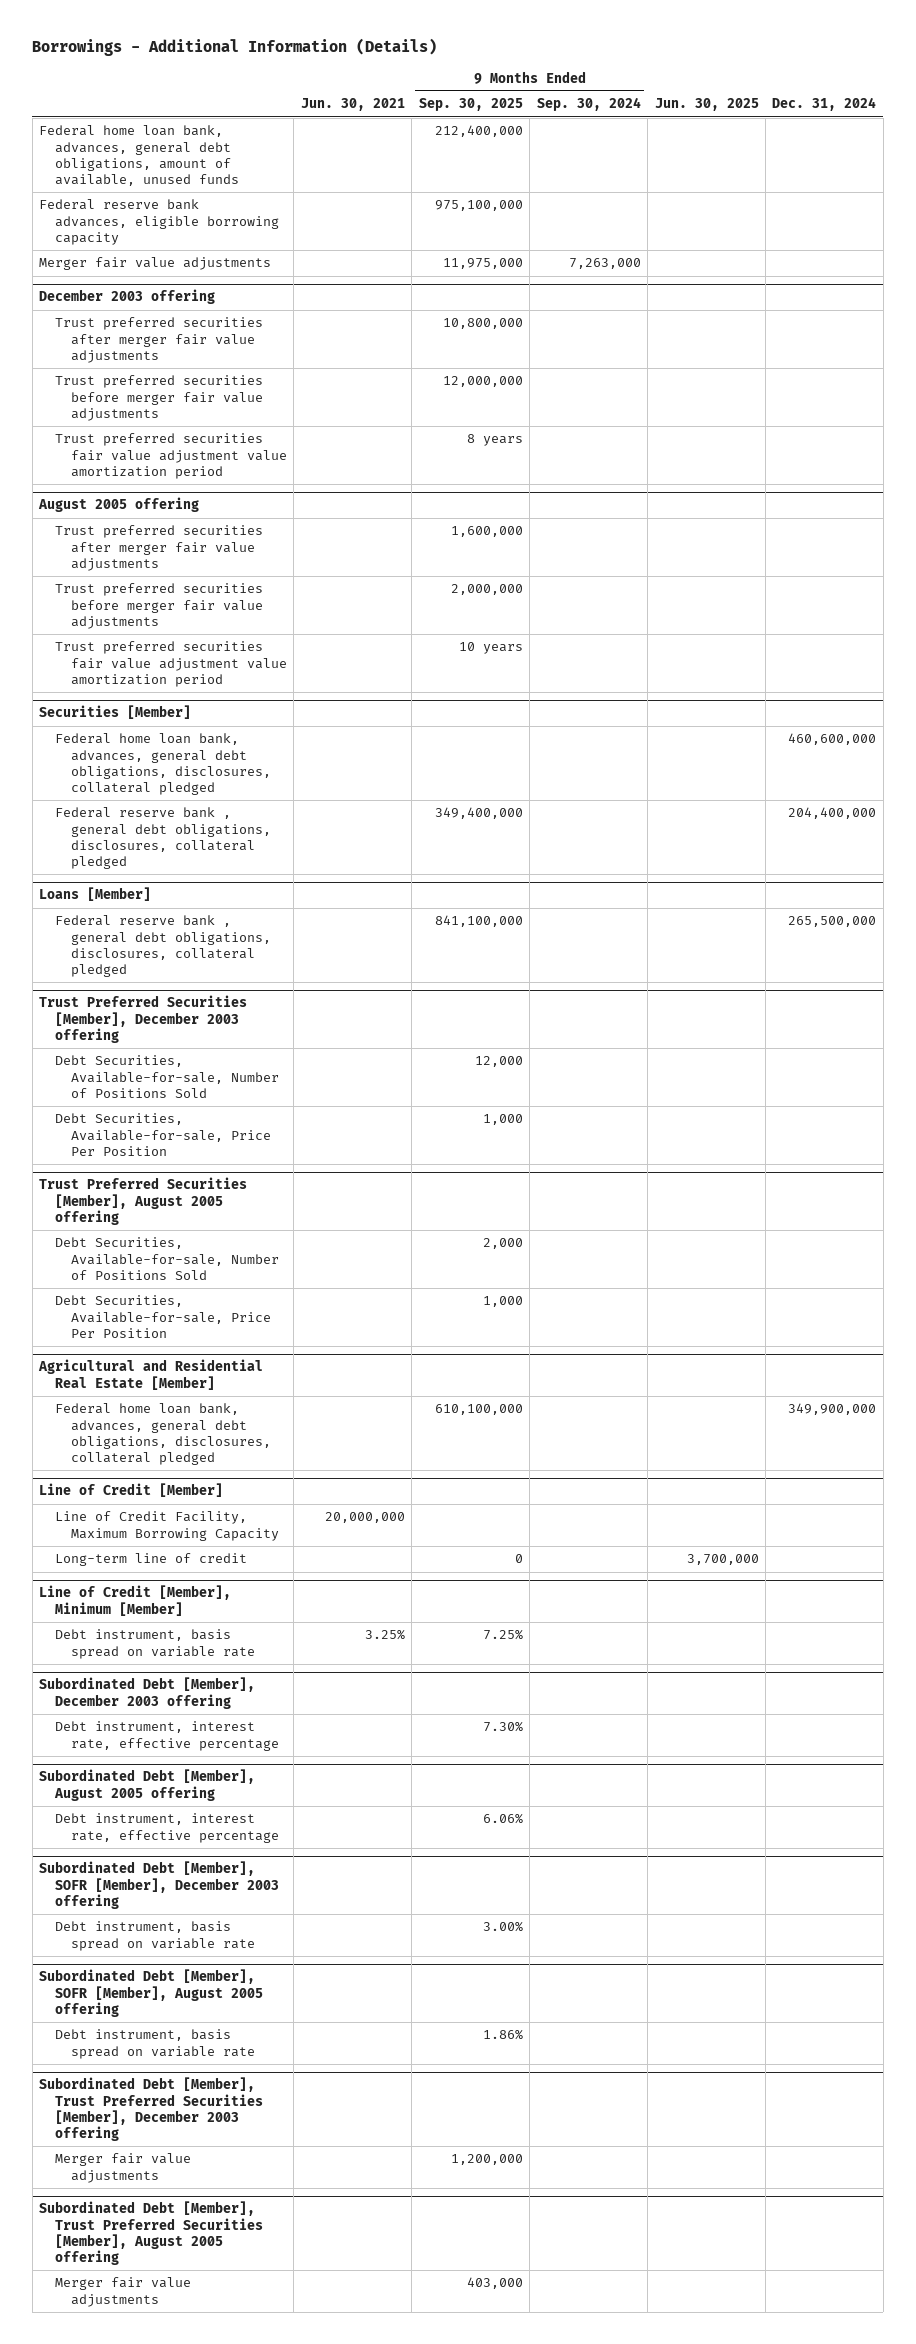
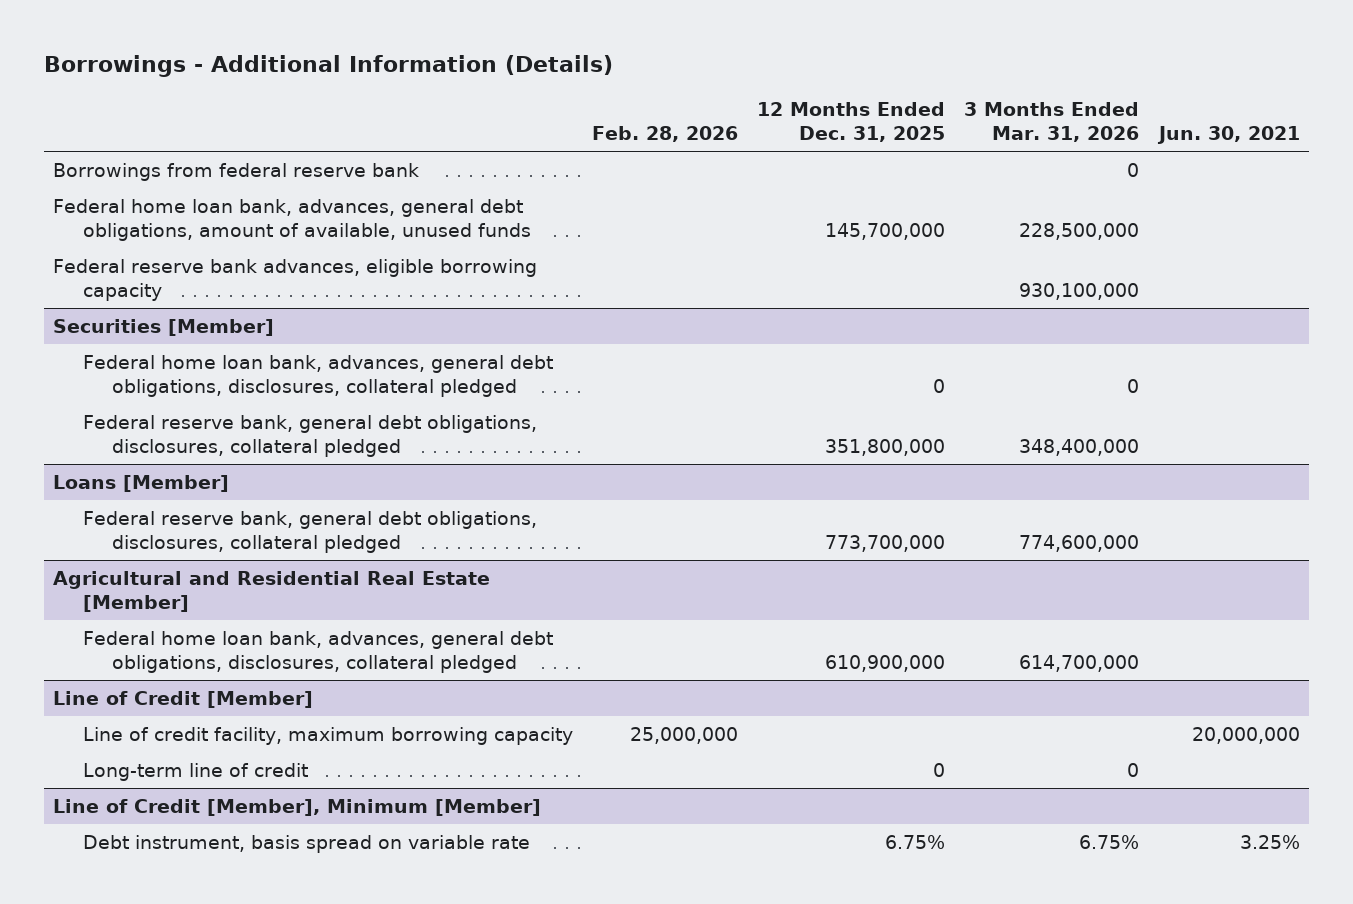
- | Jun. 30, 2021 | 9 Months Ended Sep. 30, 2025 | 9 Months Ended Sep. 30, 2024 | Jun. 30, 2025 | Dec. 31, 2024
+ | Feb. 28, 2026 | 12 Months Ended Dec. 31, 2025 | 3 Months Ended Mar. 31, 2026 | Jun. 30, 2021
+ Borrowings from federal reserve bank | | | 0 |
- Merger fair value adjustments | | 11,975,000 | 7,263,000 | |
- December 2003 offering
- Trust preferred securities after merger fair value adjustments | | 10,800,000 | | |
- Trust preferred securities before merger fair value adjustments | | 12,000,000 | | |
- Trust preferred securities fair value adjustment value amortization period | | 8 years | | |
- August 2005 offering
- Trust preferred securities after merger fair value adjustments | | 1,600,000 | | |
- Trust preferred securities before merger fair value adjustments | | 2,000,000 | | |
- Trust preferred securities fair value adjustment value amortization period | | 10 years | | |
@ Securities [Member]
- Federal reserve bank , general debt obligations, disclosures, collateral pledged | | 349,400,000 | | | 204,400,000
+ Federal reserve bank, general debt obligations, disclosures, collateral pledged | | 351,800,000 | 348,400,000 |
@ Loans [Member]
- Federal reserve bank , general debt obligations, disclosures, collateral pledged | | 841,100,000 | | | 265,500,000
- Trust Preferred Securities [Member], December 2003 offering
- Debt Securities, Available-for-sale, Number of Positions Sold | | 12,000 | | |
- Debt Securities, Available-for-sale, Price Per Position | | 1,000 | | |
- Trust Preferred Securities [Member], August 2005 offering
- Debt Securities, Available-for-sale, Number of Positions Sold | | 2,000 | | |
- Debt Securities, Available-for-sale, Price Per Position | | 1,000 | | |
@ Loans [Member]
+ Federal reserve bank, general debt obligations, disclosures, collateral pledged | | 773,700,000 | 774,600,000 |
@ Line of Credit [Member]
- Line of Credit Facility, Maximum Borrowing Capacity | 20,000,000 | | | |
+ Line of credit facility, maximum borrowing capacity | 25,000,000 | | | 20,000,000
- Subordinated Debt [Member], December 2003 offering
- Debt instrument, interest rate, effective percentage | | 7.30% | | |
- Subordinated Debt [Member], August 2005 offering
- Debt instrument, interest rate, effective percentage | | 6.06% | | |
- Subordinated Debt [Member], SOFR [Member], December 2003 offering
- Debt instrument, basis spread on variable rate | | 3.00% | | |
- Subordinated Debt [Member], SOFR [Member], August 2005 offering
- Debt instrument, basis spread on variable rate | | 1.86% | | |
- Subordinated Debt [Member], Trust Preferred Securities [Member], December 2003 offering
- Merger fair value adjustments | | 1,200,000 | | |
- Subordinated Debt [Member], Trust Preferred Securities [Member], August 2005 offering
- Merger fair value adjustments | | 403,000 | | |

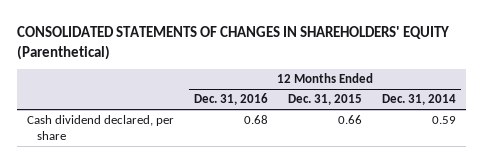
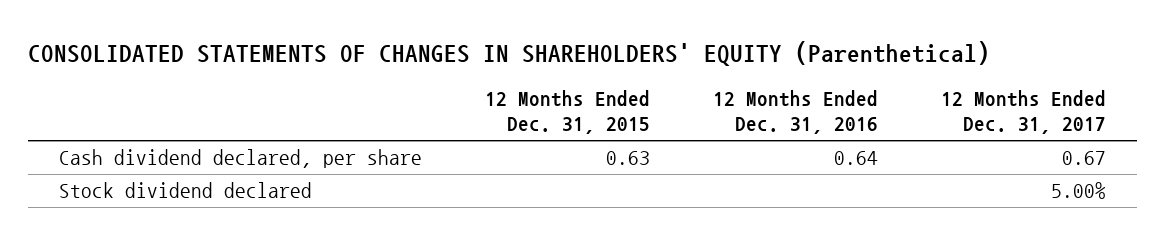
- | 12 Months Ended Dec. 31, 2016 | 12 Months Ended Dec. 31, 2015 | 12 Months Ended Dec. 31, 2014
+ | 12 Months Ended Dec. 31, 2015 | 12 Months Ended Dec. 31, 2016 | 12 Months Ended Dec. 31, 2017
- Cash dividend declared, per share | 0.68 | 0.66 | 0.59
+ Cash dividend declared, per share | 0.63 | 0.64 | 0.67
+ Stock dividend declared | | | 5.00%

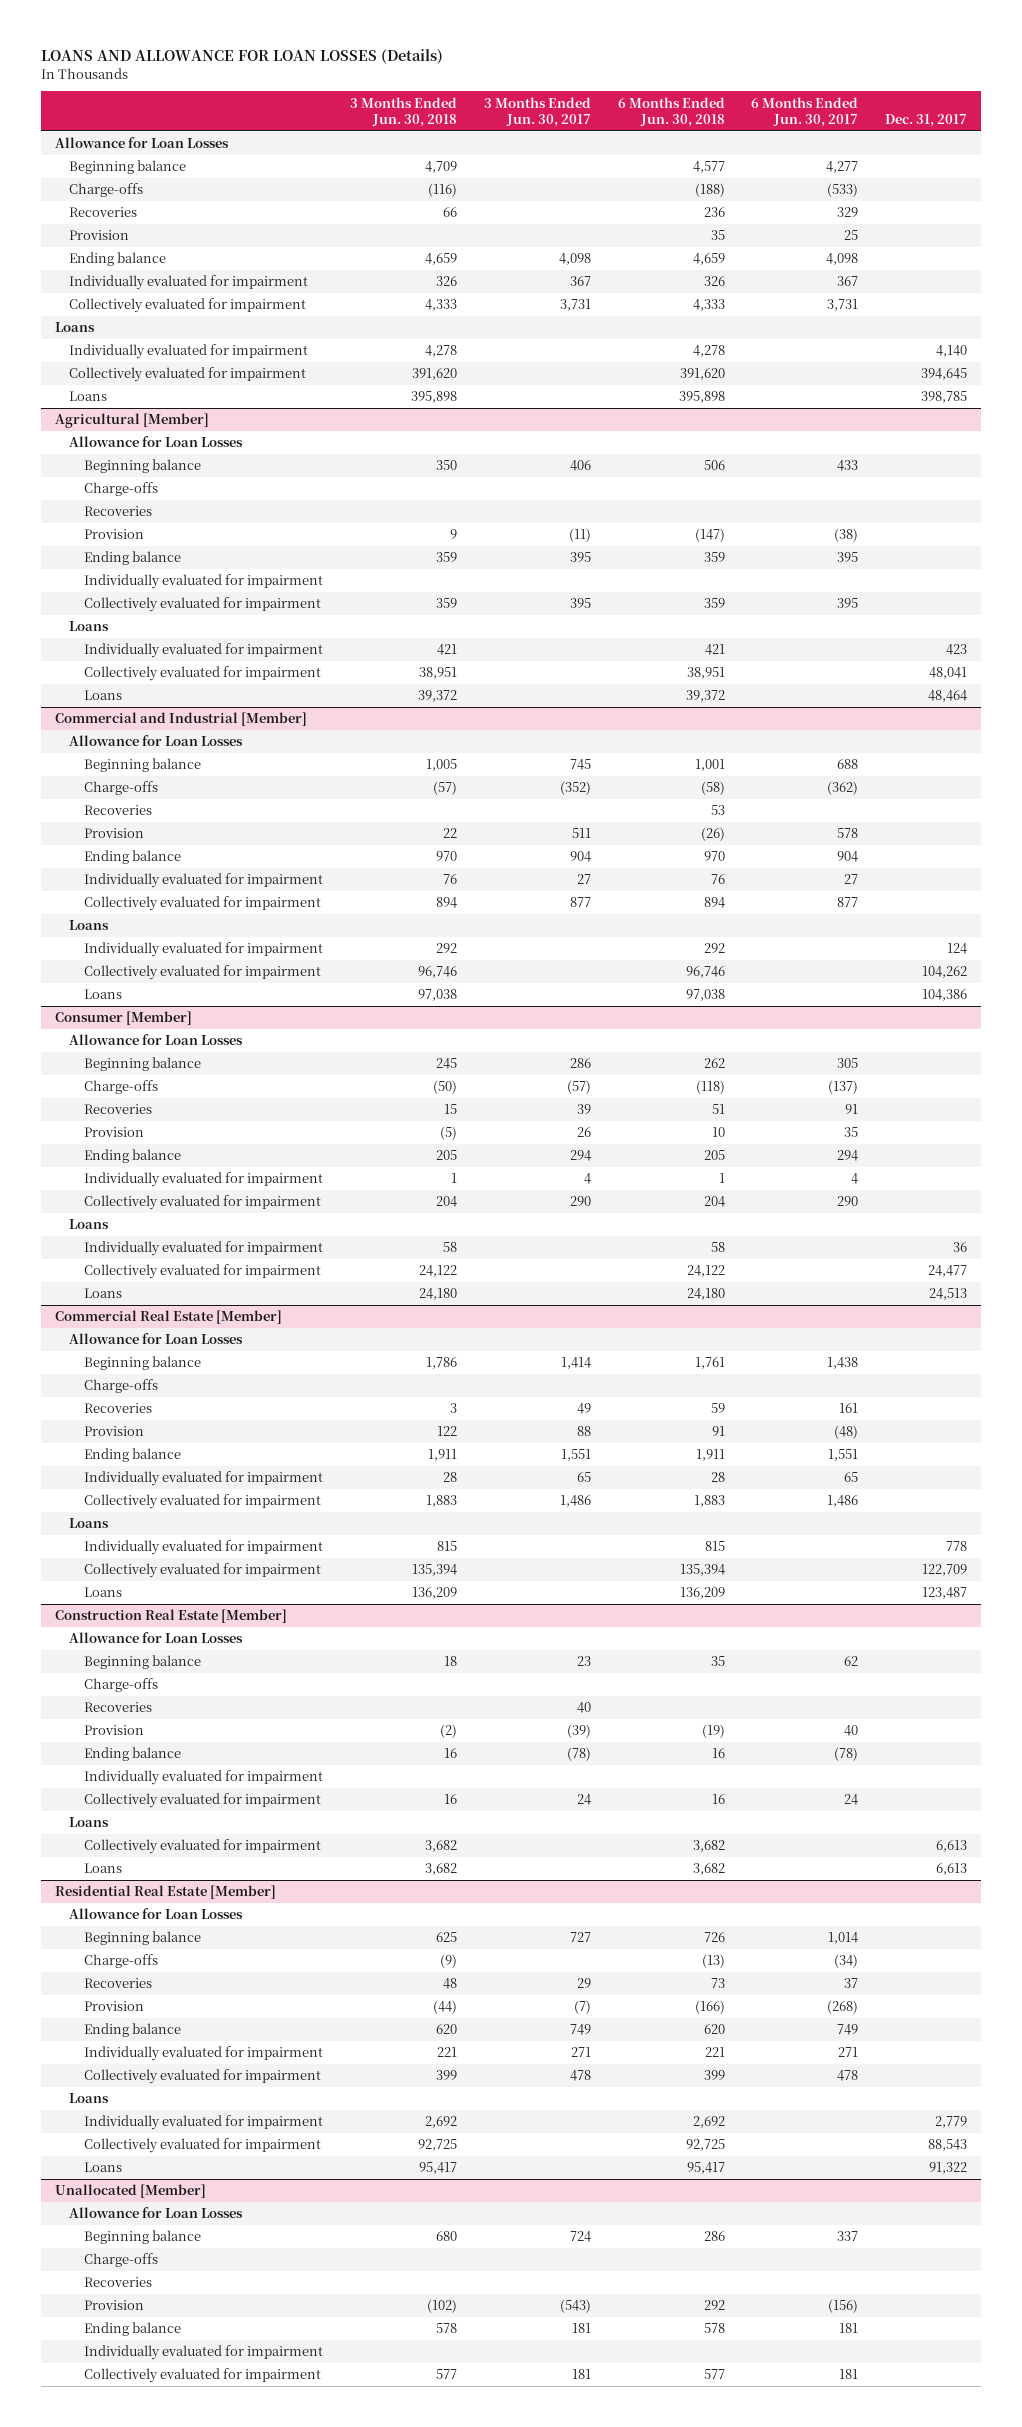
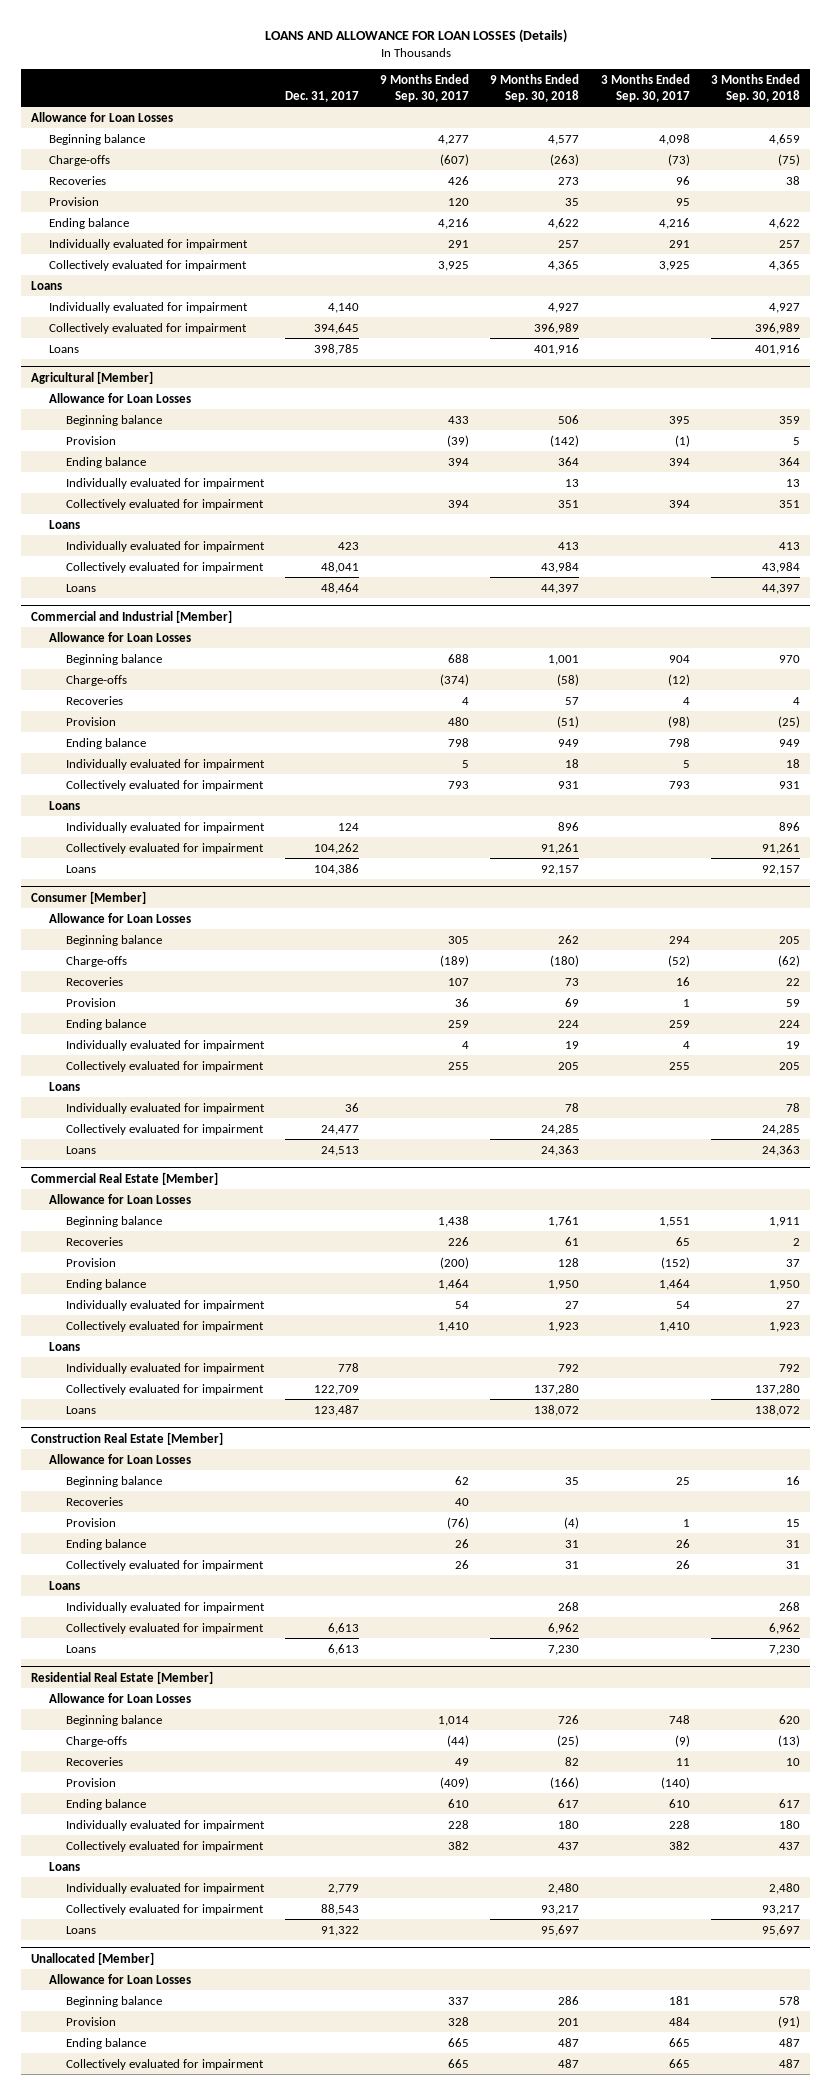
- | 3 Months Ended Jun. 30, 2018 | 3 Months Ended Jun. 30, 2017 | 6 Months Ended Jun. 30, 2018 | 6 Months Ended Jun. 30, 2017 | Dec. 31, 2017
+ | Dec. 31, 2017 | 9 Months Ended Sep. 30, 2017 | 9 Months Ended Sep. 30, 2018 | 3 Months Ended Sep. 30, 2017 | 3 Months Ended Sep. 30, 2018
@ Agricultural [Member]
- Charge-offs
- Recoveries
@ Commercial Real Estate [Member]
- Charge-offs
@ Construction Real Estate [Member]
- Charge-offs
moved down: Individually evaluated for impairment | | | 268 | | 268
@ Unallocated [Member]
- Charge-offs
- Recoveries
- Individually evaluated for impairment

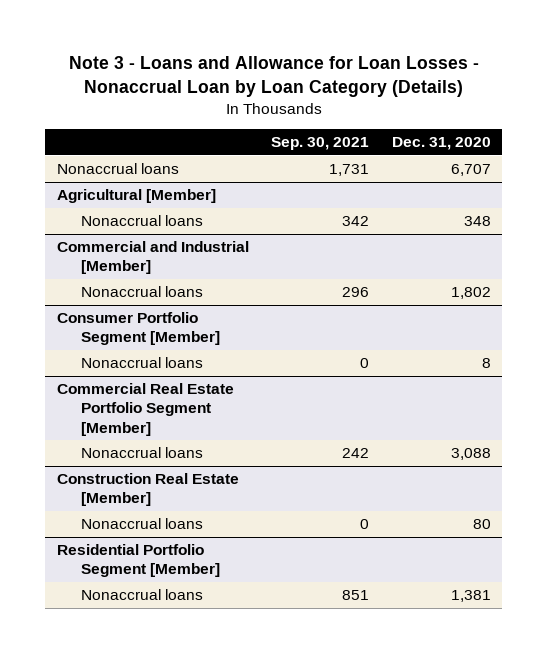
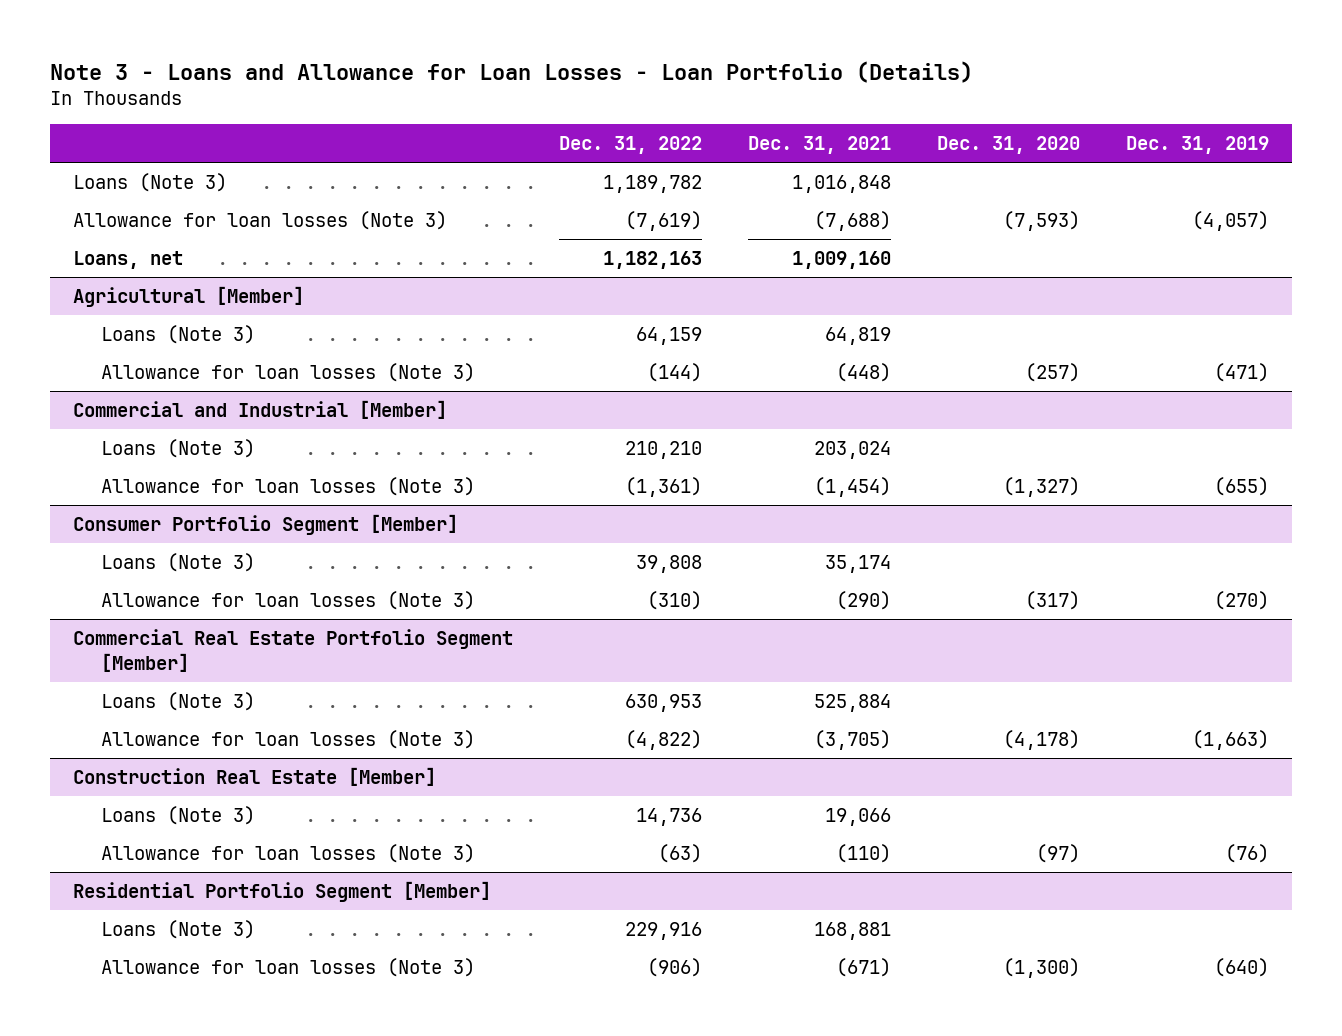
- Note 3 - Loans and Allowance for Loan Losses - Nonaccrual Loan by Loan Category (Details)
+ Note 3 - Loans and Allowance for Loan Losses - Loan Portfolio (Details)
- | Sep. 30, 2021 | Dec. 31, 2020
+ | Dec. 31, 2022 | Dec. 31, 2021 | Dec. 31, 2020 | Dec. 31, 2019
- Nonaccrual loans | 1,731 | 6,707
+ Loans (Note 3) | 1,189,782 | 1,016,848 | |
+ Allowance for loan losses (Note 3) | (7,619) | (7,688) | (7,593) | (4,057)
+ Loans, net | 1,182,163 | 1,009,160 | |
@ Agricultural [Member]
- Nonaccrual loans | 342 | 348
+ Loans (Note 3) | 64,159 | 64,819 | |
+ Allowance for loan losses (Note 3) | (144) | (448) | (257) | (471)
@ Commercial and Industrial [Member]
- Nonaccrual loans | 296 | 1,802
+ Loans (Note 3) | 210,210 | 203,024 | |
+ Allowance for loan losses (Note 3) | (1,361) | (1,454) | (1,327) | (655)
@ Consumer Portfolio Segment [Member]
- Nonaccrual loans | 0 | 8
+ Loans (Note 3) | 39,808 | 35,174 | |
+ Allowance for loan losses (Note 3) | (310) | (290) | (317) | (270)
@ Commercial Real Estate Portfolio Segment [Member]
- Nonaccrual loans | 242 | 3,088
+ Loans (Note 3) | 630,953 | 525,884 | |
+ Allowance for loan losses (Note 3) | (4,822) | (3,705) | (4,178) | (1,663)
@ Construction Real Estate [Member]
- Nonaccrual loans | 0 | 80
+ Loans (Note 3) | 14,736 | 19,066 | |
+ Allowance for loan losses (Note 3) | (63) | (110) | (97) | (76)
@ Residential Portfolio Segment [Member]
- Nonaccrual loans | 851 | 1,381
+ Loans (Note 3) | 229,916 | 168,881 | |
+ Allowance for loan losses (Note 3) | (906) | (671) | (1,300) | (640)

